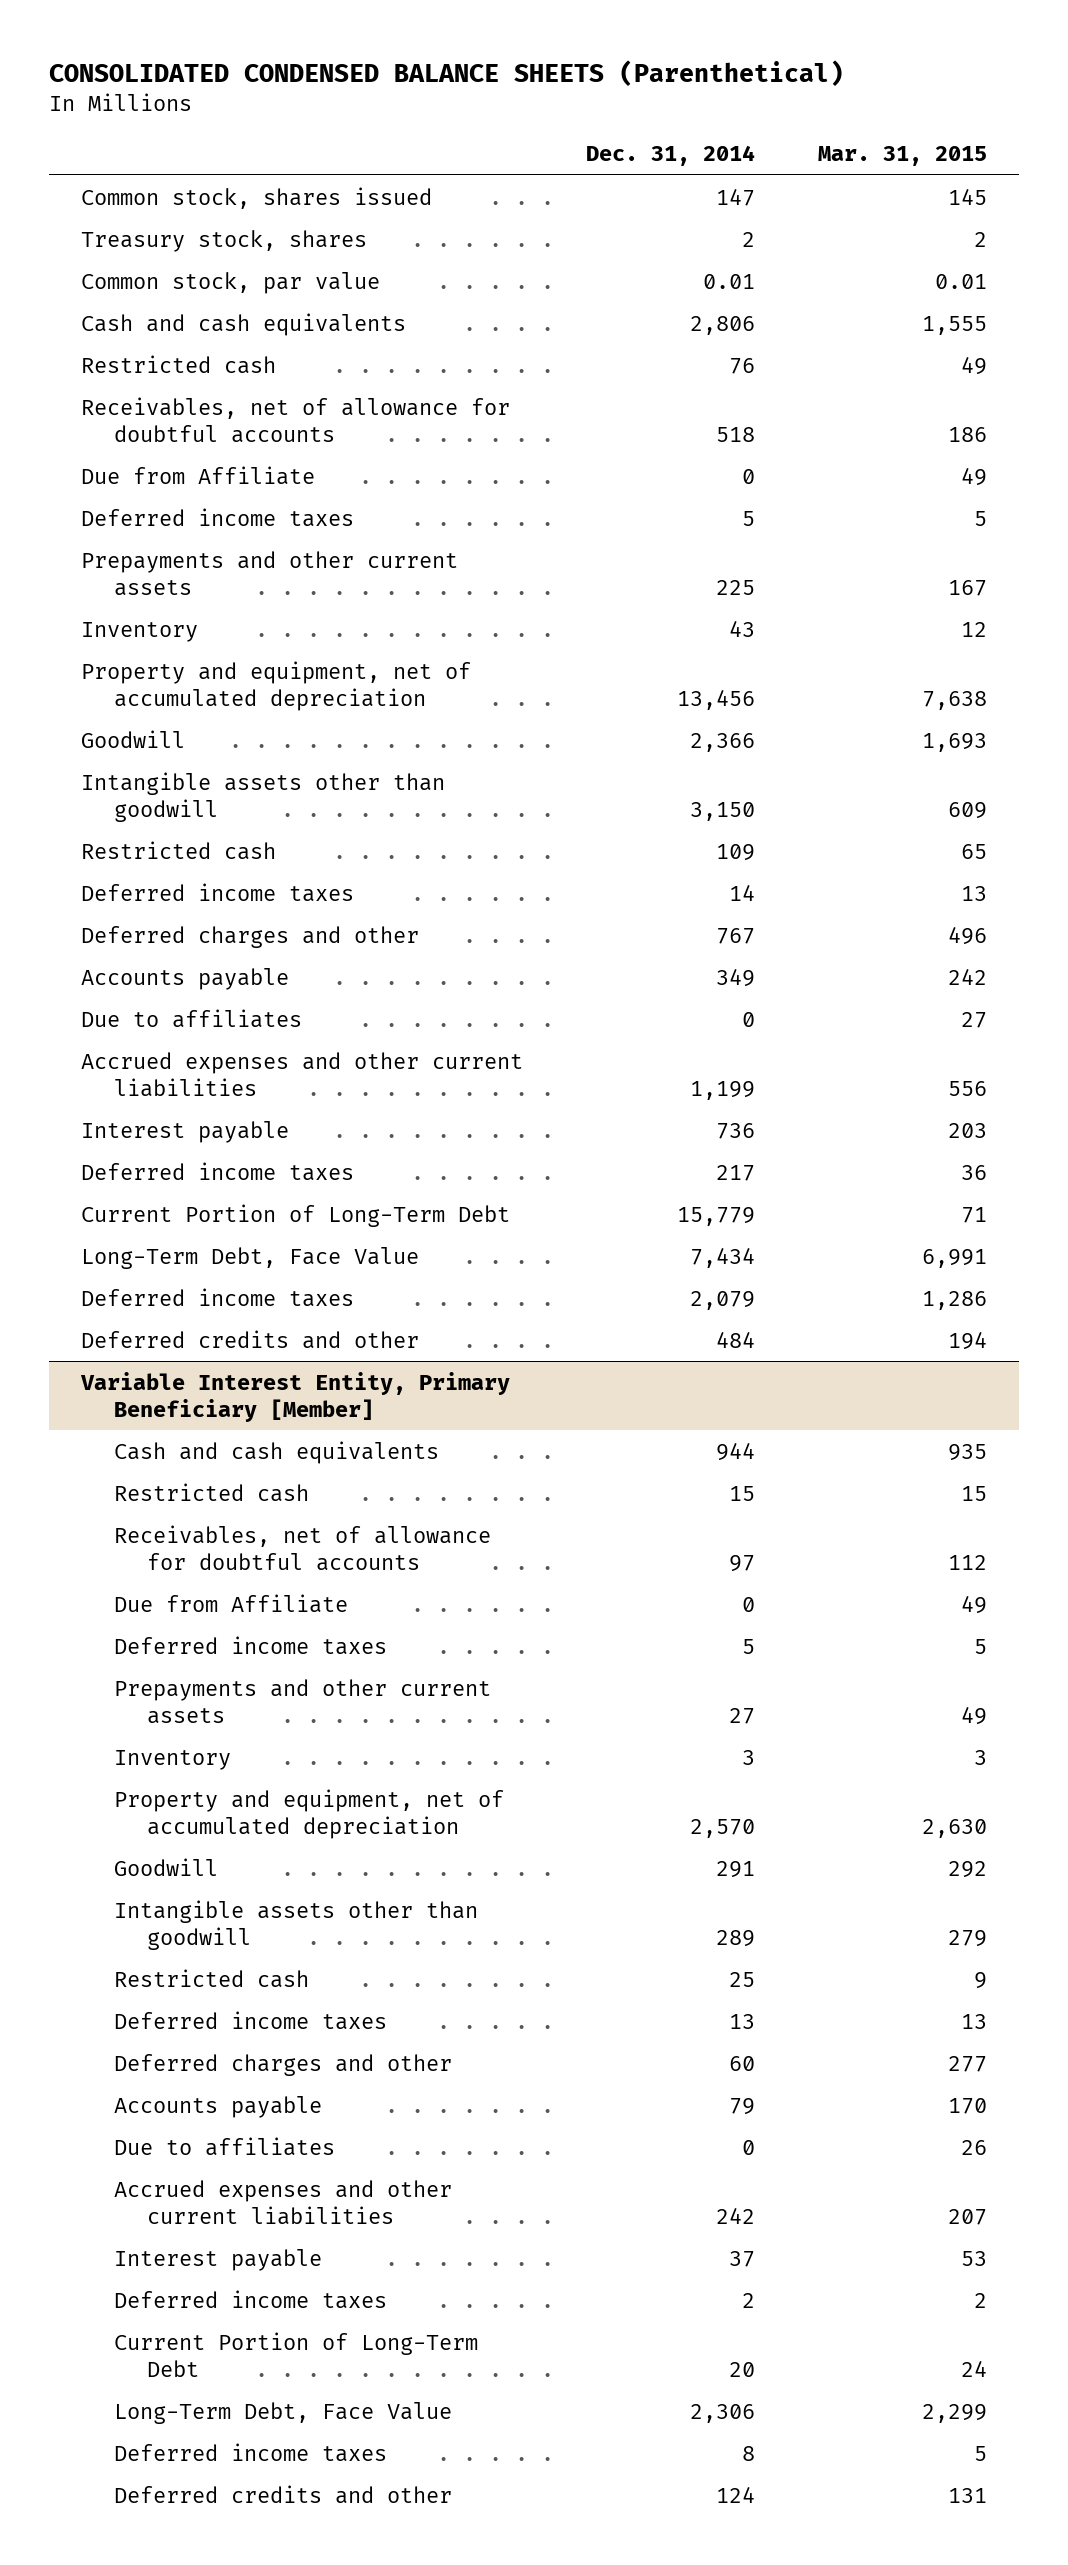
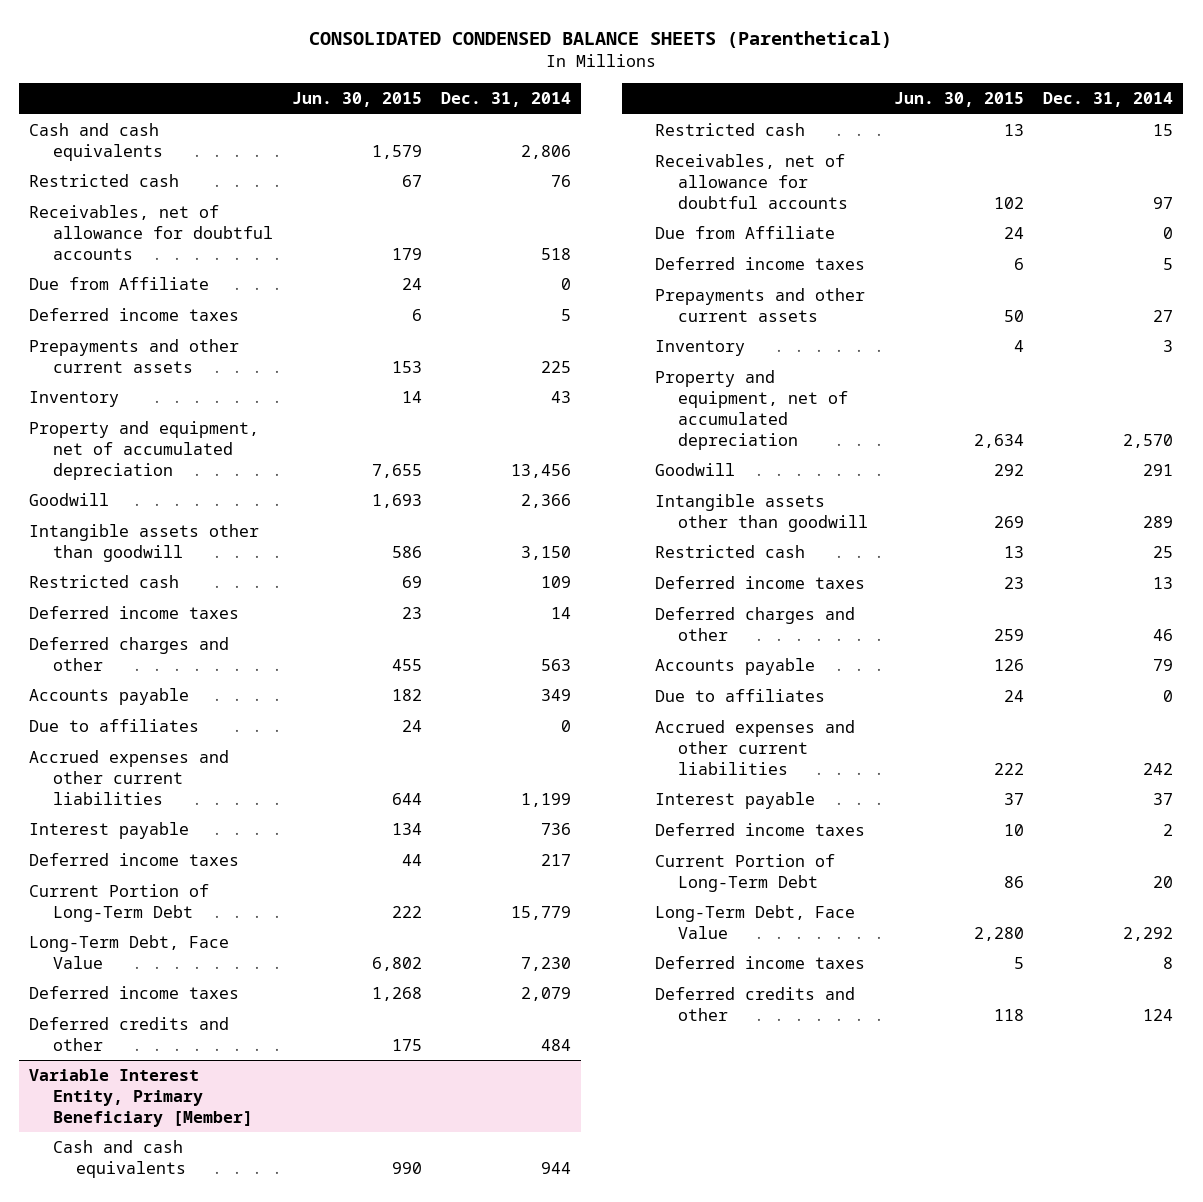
- | Dec. 31, 2014 | Mar. 31, 2015
+ | Jun. 30, 2015 | Dec. 31, 2014
- Common stock, shares issued | 147 | 145
- Treasury stock, shares | 2 | 2
- Common stock, par value | 0.01 | 0.01
- Deferred charges and other | 767 | 496
+ Deferred charges and other | 455 | 563
- Long-Term Debt, Face Value | 7,434 | 6,991
+ Long-Term Debt, Face Value | 6,802 | 7,230
@ Variable Interest Entity, Primary Beneficiary [Member]
- Deferred charges and other | 60 | 277
+ Deferred charges and other | 259 | 46
- Long-Term Debt, Face Value | 2,306 | 2,299
+ Long-Term Debt, Face Value | 2,280 | 2,292

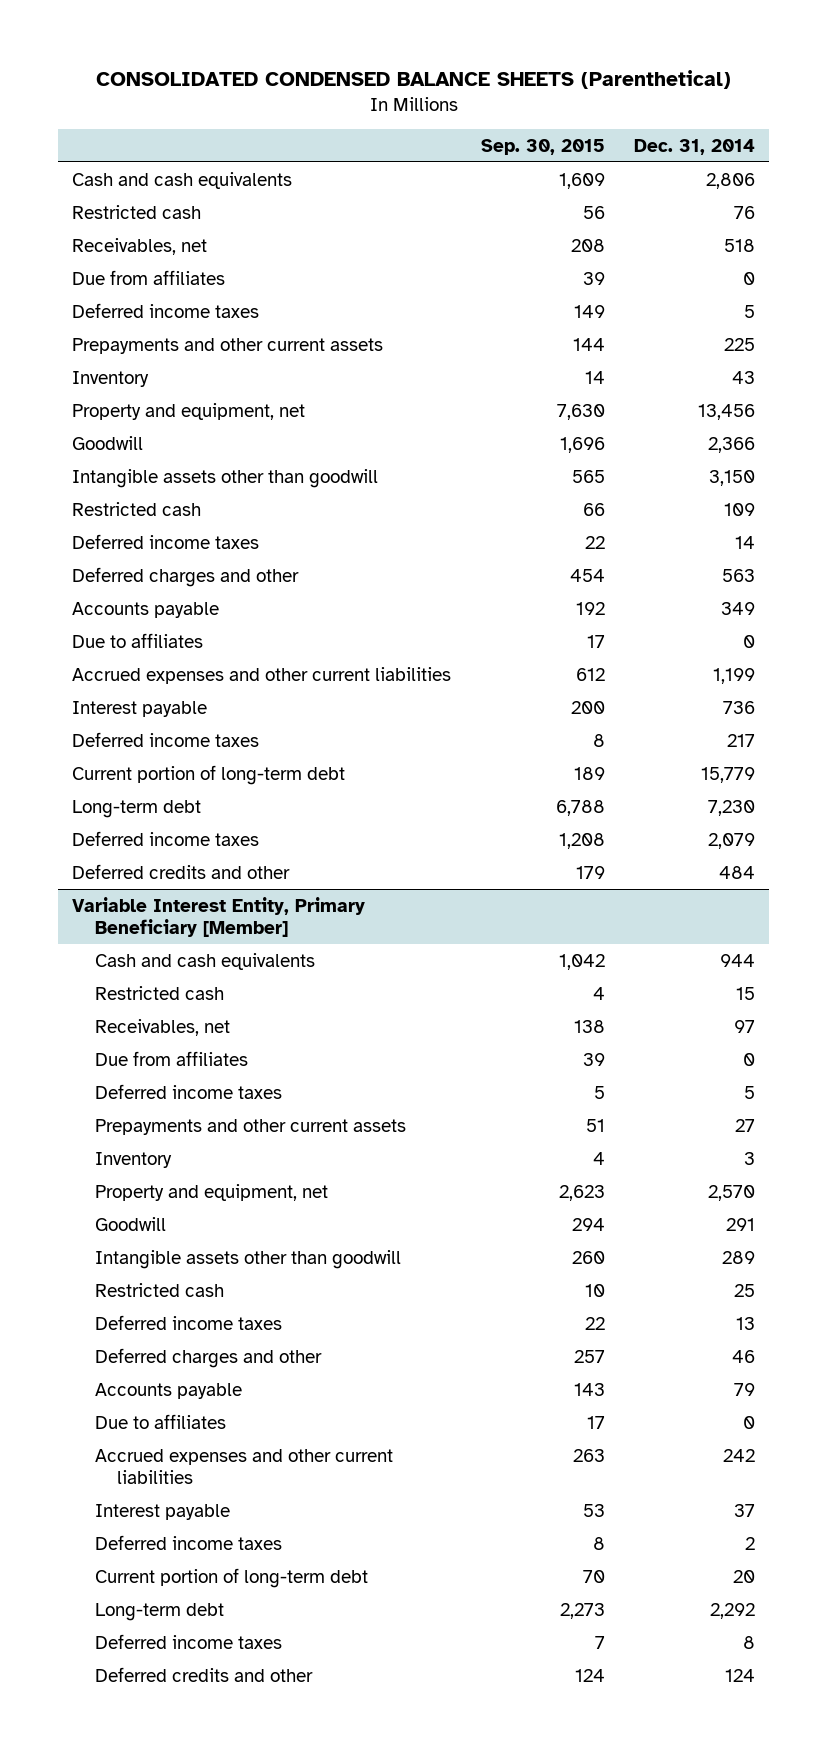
- | Jun. 30, 2015 | Dec. 31, 2014
+ | Sep. 30, 2015 | Dec. 31, 2014
- Receivables, net of allowance for doubtful accounts | 179 | 518
- Due from Affiliate | 24 | 0
+ Receivables, net | 208 | 518
+ Due from affiliates | 39 | 0
- Property and equipment, net of accumulated depreciation | 7,655 | 13,456
+ Property and equipment, net | 7,630 | 13,456
- Current Portion of Long-Term Debt | 222 | 15,779
- Long-Term Debt, Face Value | 6,802 | 7,230
+ Current portion of long-term debt | 189 | 15,779
+ Long-term debt | 6,788 | 7,230
@ Variable Interest Entity, Primary Beneficiary [Member]
- Receivables, net of allowance for doubtful accounts | 102 | 97
- Due from Affiliate | 24 | 0
+ Receivables, net | 138 | 97
+ Due from affiliates | 39 | 0
- Property and equipment, net of accumulated depreciation | 2,634 | 2,570
+ Property and equipment, net | 2,623 | 2,570
- Current Portion of Long-Term Debt | 86 | 20
- Long-Term Debt, Face Value | 2,280 | 2,292
+ Current portion of long-term debt | 70 | 20
+ Long-term debt | 2,273 | 2,292

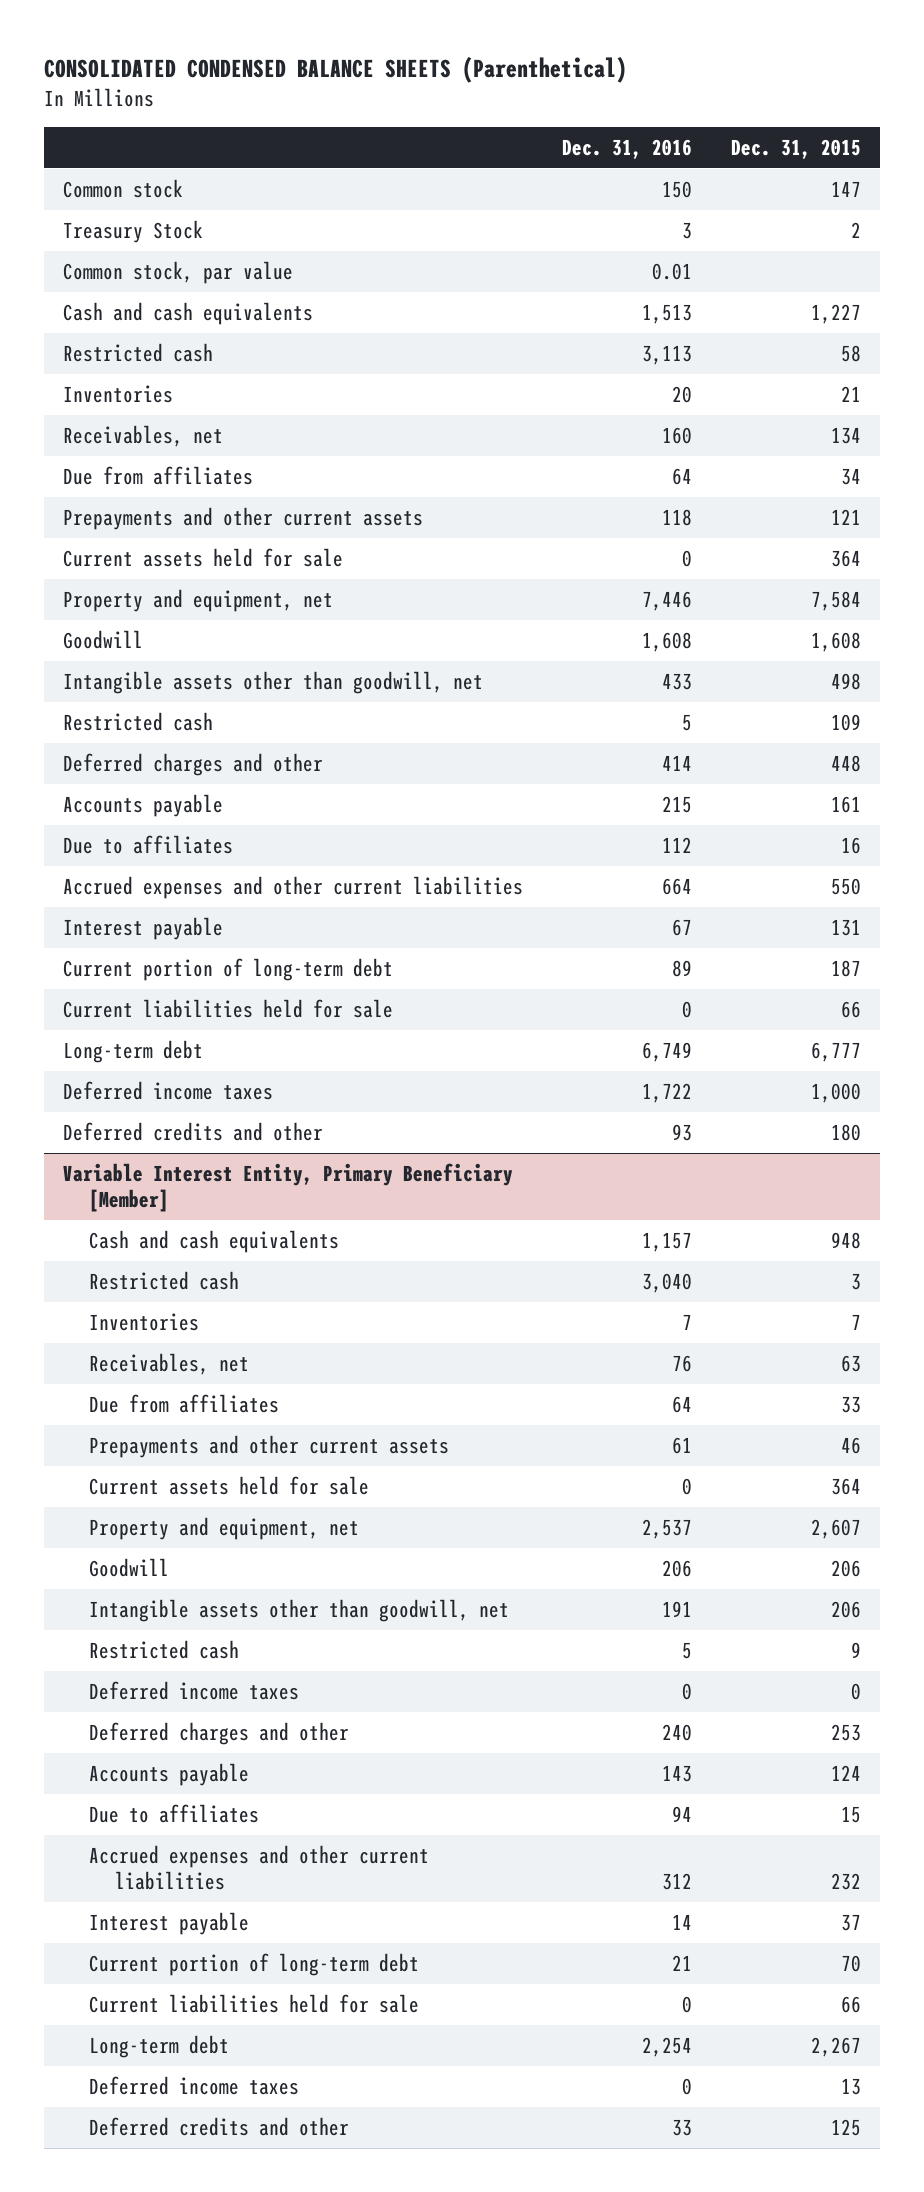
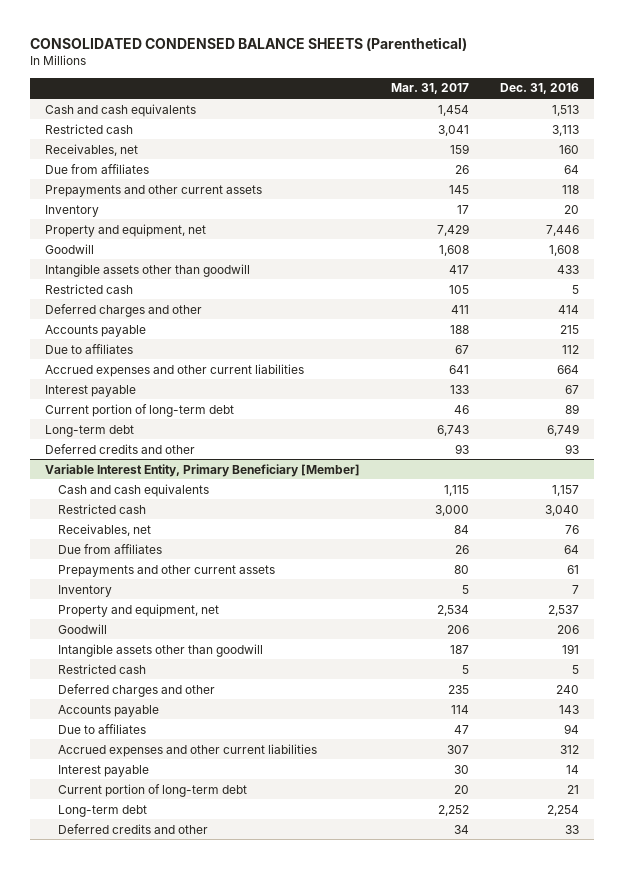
- | Dec. 31, 2016 | Dec. 31, 2015
+ | Mar. 31, 2017 | Dec. 31, 2016
- Common stock | 150 | 147
- Treasury Stock | 3 | 2
- Common stock, par value | 0.01 |
- Inventories | 20 | 21
- Current assets held for sale | 0 | 364
+ Inventory | 17 | 20
- Intangible assets other than goodwill, net | 433 | 498
+ Intangible assets other than goodwill | 417 | 433
- Current liabilities held for sale | 0 | 66
- Deferred income taxes | 1,722 | 1,000
@ Variable Interest Entity, Primary Beneficiary [Member]
- Inventories | 7 | 7
- Current assets held for sale | 0 | 364
+ Inventory | 5 | 7
- Intangible assets other than goodwill, net | 191 | 206
+ Intangible assets other than goodwill | 187 | 191
- Deferred income taxes | 0 | 0
- Current liabilities held for sale | 0 | 66
- Deferred income taxes | 0 | 13

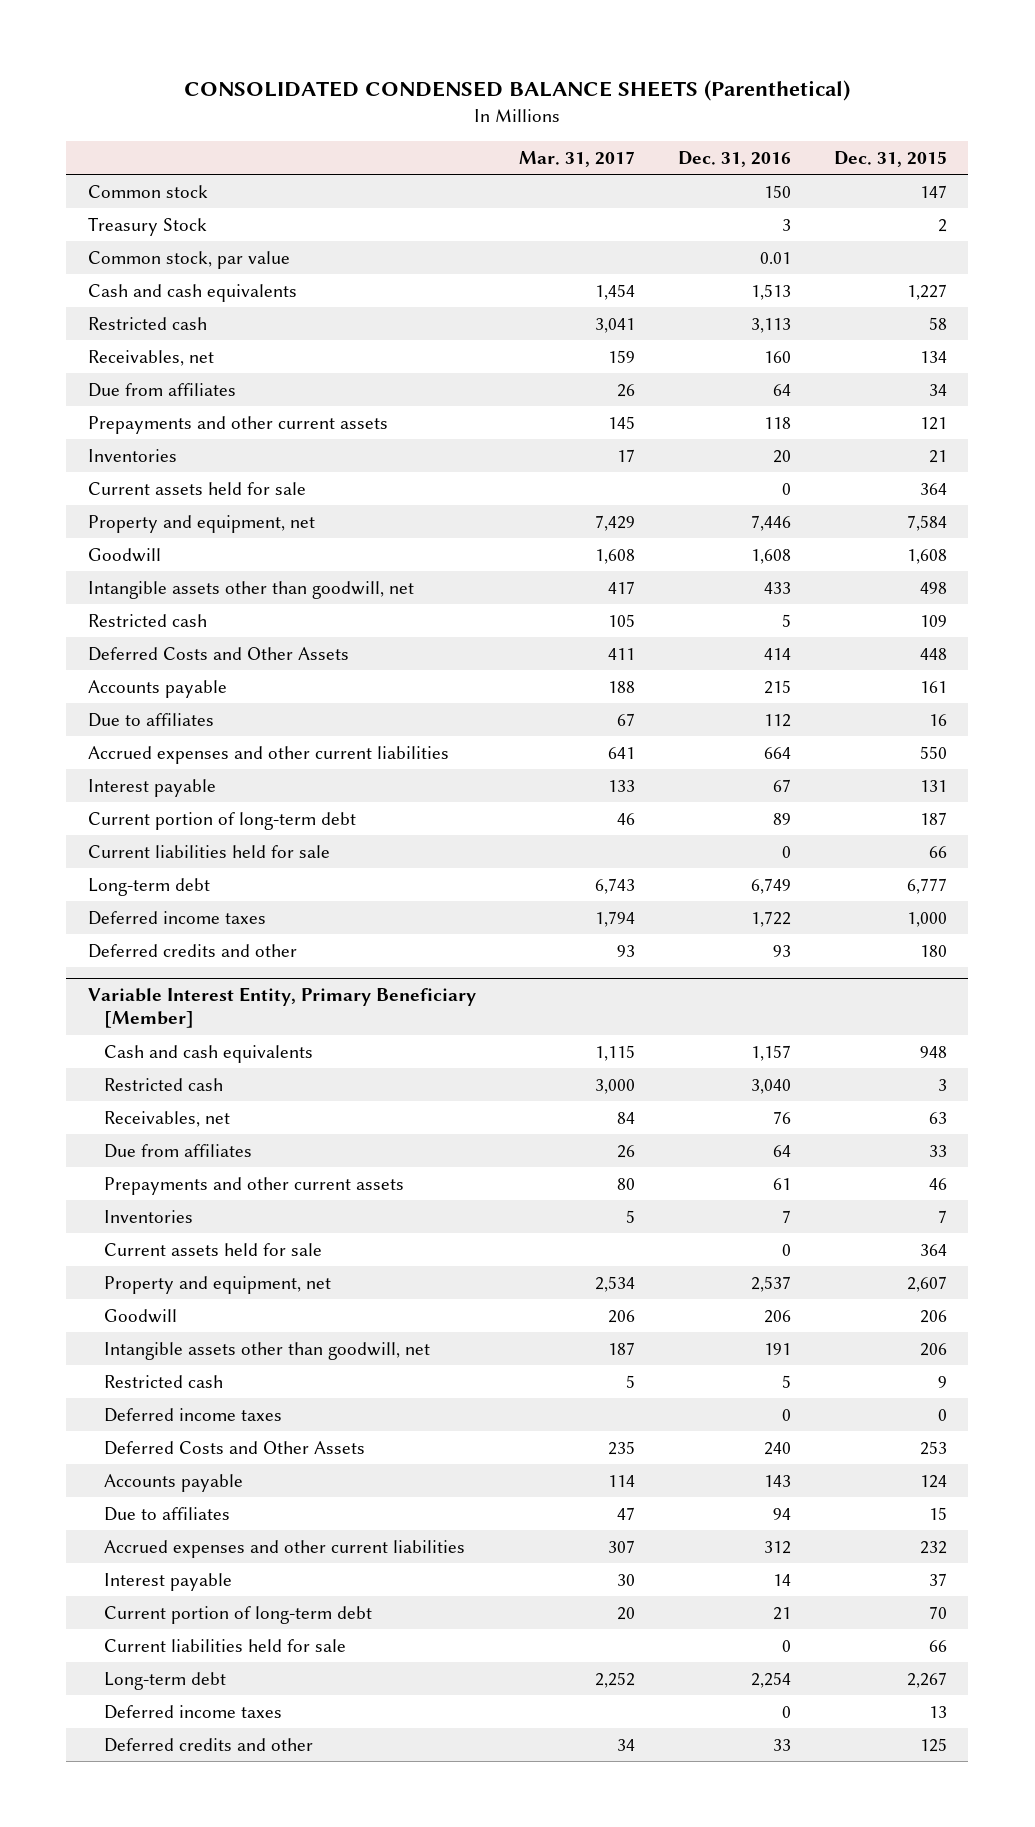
- | Mar. 31, 2017 | Dec. 31, 2016
+ | Mar. 31, 2017 | Dec. 31, 2016 | Dec. 31, 2015
+ Common stock | | 150 | 147
+ Treasury Stock | | 3 | 2
+ Common stock, par value | | 0.01 |
- Inventory | 17 | 20
+ Inventories | 17 | 20 | 21
+ Current assets held for sale | | 0 | 364
- Intangible assets other than goodwill | 417 | 433
+ Intangible assets other than goodwill, net | 417 | 433 | 498
- Deferred charges and other | 411 | 414
+ Deferred Costs and Other Assets | 411 | 414 | 448
+ Current liabilities held for sale | | 0 | 66
+ Deferred income taxes | 1,794 | 1,722 | 1,000
@ Variable Interest Entity, Primary Beneficiary [Member]
- Inventory | 5 | 7
+ Inventories | 5 | 7 | 7
+ Current assets held for sale | | 0 | 364
- Intangible assets other than goodwill | 187 | 191
+ Intangible assets other than goodwill, net | 187 | 191 | 206
- Deferred charges and other | 235 | 240
+ Deferred income taxes | | 0 | 0
+ Deferred Costs and Other Assets | 235 | 240 | 253
+ Current liabilities held for sale | | 0 | 66
+ Deferred income taxes | | 0 | 13

